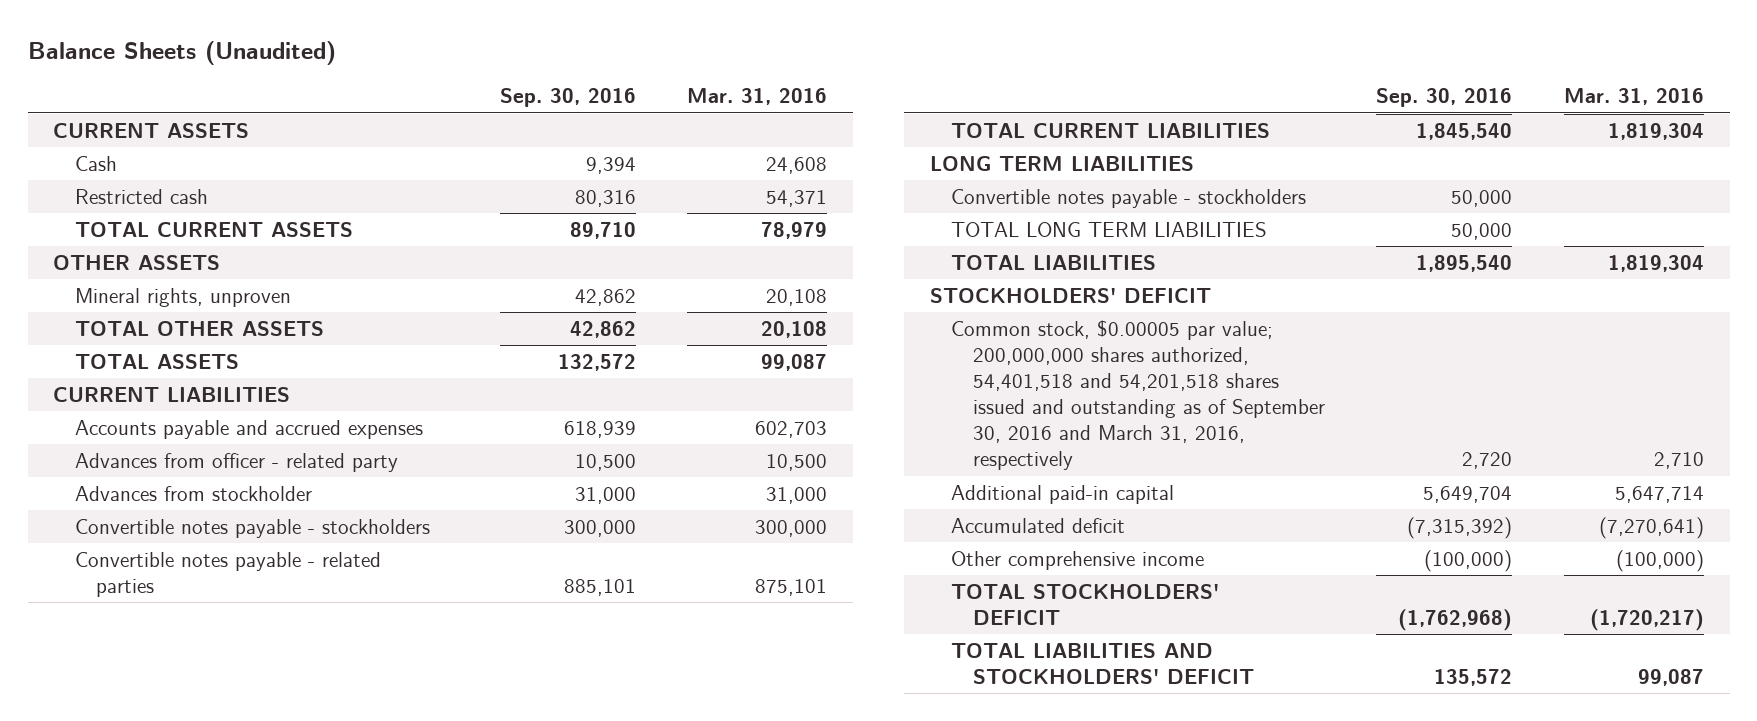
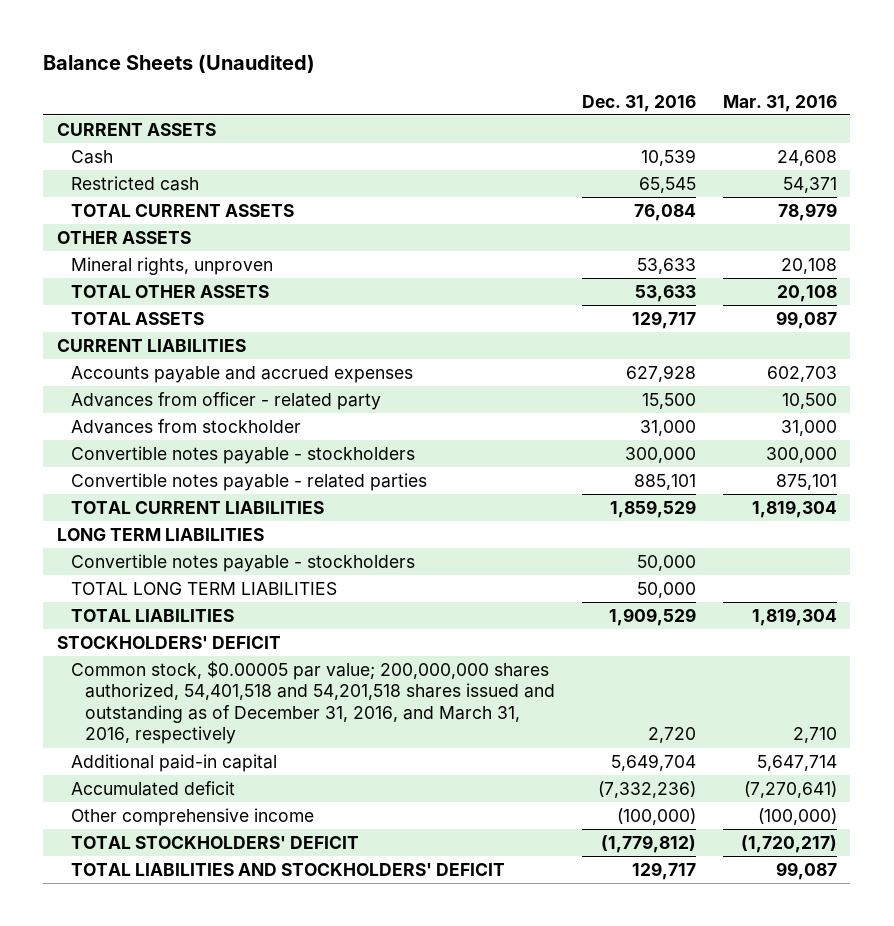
- | Sep. 30, 2016 | Mar. 31, 2016
+ | Dec. 31, 2016 | Mar. 31, 2016
- Common stock, $0.00005 par value; 200,000,000 shares authorized, 54,401,518 and 54,201,518 shares issued and outstanding as of September 30, 2016 and March 31, 2016, respectively | 2,720 | 2,710
+ Common stock, $0.00005 par value; 200,000,000 shares authorized, 54,401,518 and 54,201,518 shares issued and outstanding as of December 31, 2016, and March 31, 2016, respectively | 2,720 | 2,710

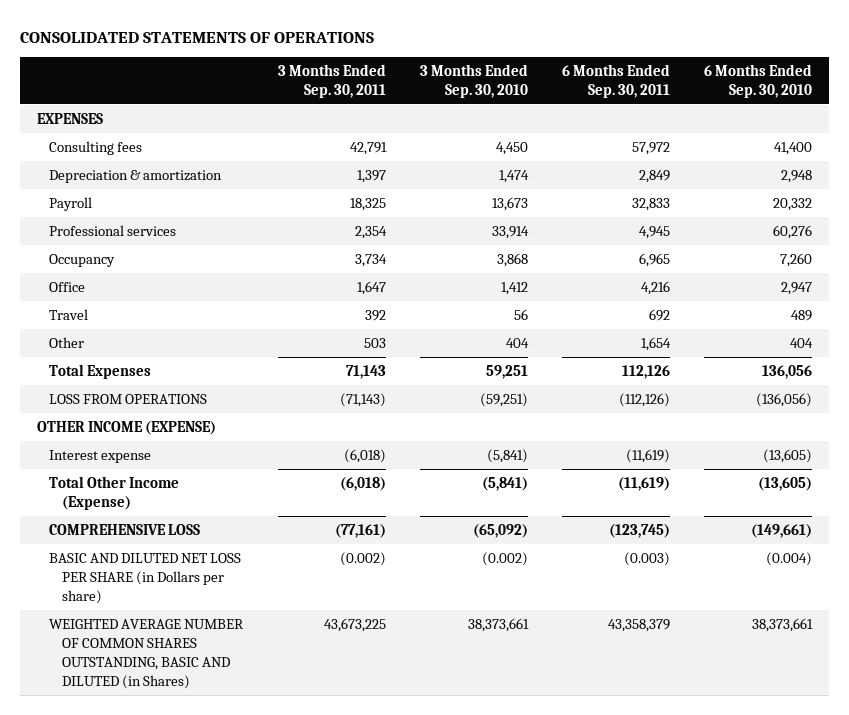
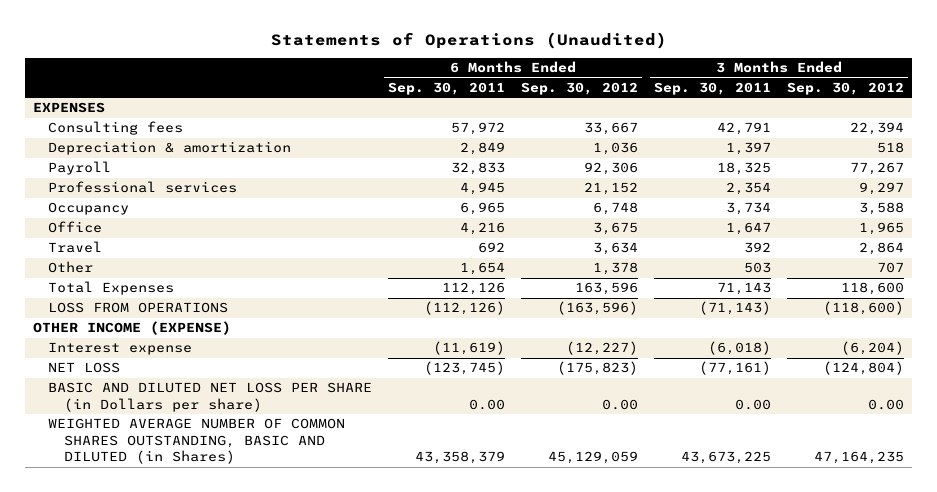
- CONSOLIDATED STATEMENTS OF OPERATIONS
+ Statements of Operations (Unaudited)
- | 3 Months Ended Sep. 30, 2011 | 3 Months Ended Sep. 30, 2010 | 6 Months Ended Sep. 30, 2011 | 6 Months Ended Sep. 30, 2010
+ | 6 Months Ended Sep. 30, 2011 | 6 Months Ended Sep. 30, 2012 | 3 Months Ended Sep. 30, 2011 | 3 Months Ended Sep. 30, 2012
- Total Other Income (Expense) | (6,018) | (5,841) | (11,619) | (13,605)
- COMPREHENSIVE LOSS | (77,161) | (65,092) | (123,745) | (149,661)
- BASIC AND DILUTED NET LOSS PER SHARE (in Dollars per share) | (0.002) | (0.002) | (0.003) | (0.004)
+ NET LOSS | (123,745) | (175,823) | (77,161) | (124,804)
+ BASIC AND DILUTED NET LOSS PER SHARE (in Dollars per share) | 0.00 | 0.00 | 0.00 | 0.00

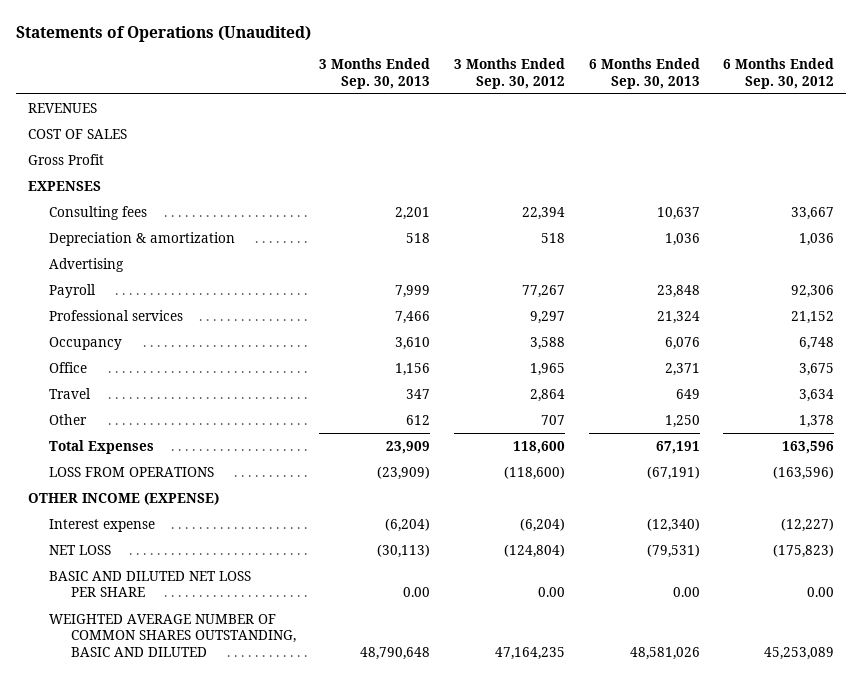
- | 6 Months Ended Sep. 30, 2011 | 6 Months Ended Sep. 30, 2012 | 3 Months Ended Sep. 30, 2011 | 3 Months Ended Sep. 30, 2012
+ | 3 Months Ended Sep. 30, 2013 | 3 Months Ended Sep. 30, 2012 | 6 Months Ended Sep. 30, 2013 | 6 Months Ended Sep. 30, 2012
+ REVENUES
+ COST OF SALES
+ Gross Profit
+ Advertising
- BASIC AND DILUTED NET LOSS PER SHARE (in Dollars per share) | 0.00 | 0.00 | 0.00 | 0.00
- WEIGHTED AVERAGE NUMBER OF COMMON SHARES OUTSTANDING, BASIC AND DILUTED (in Shares) | 43,358,379 | 45,129,059 | 43,673,225 | 47,164,235
+ BASIC AND DILUTED NET LOSS PER SHARE | 0.00 | 0.00 | 0.00 | 0.00
+ WEIGHTED AVERAGE NUMBER OF COMMON SHARES OUTSTANDING, BASIC AND DILUTED | 48,790,648 | 47,164,235 | 48,581,026 | 45,253,089

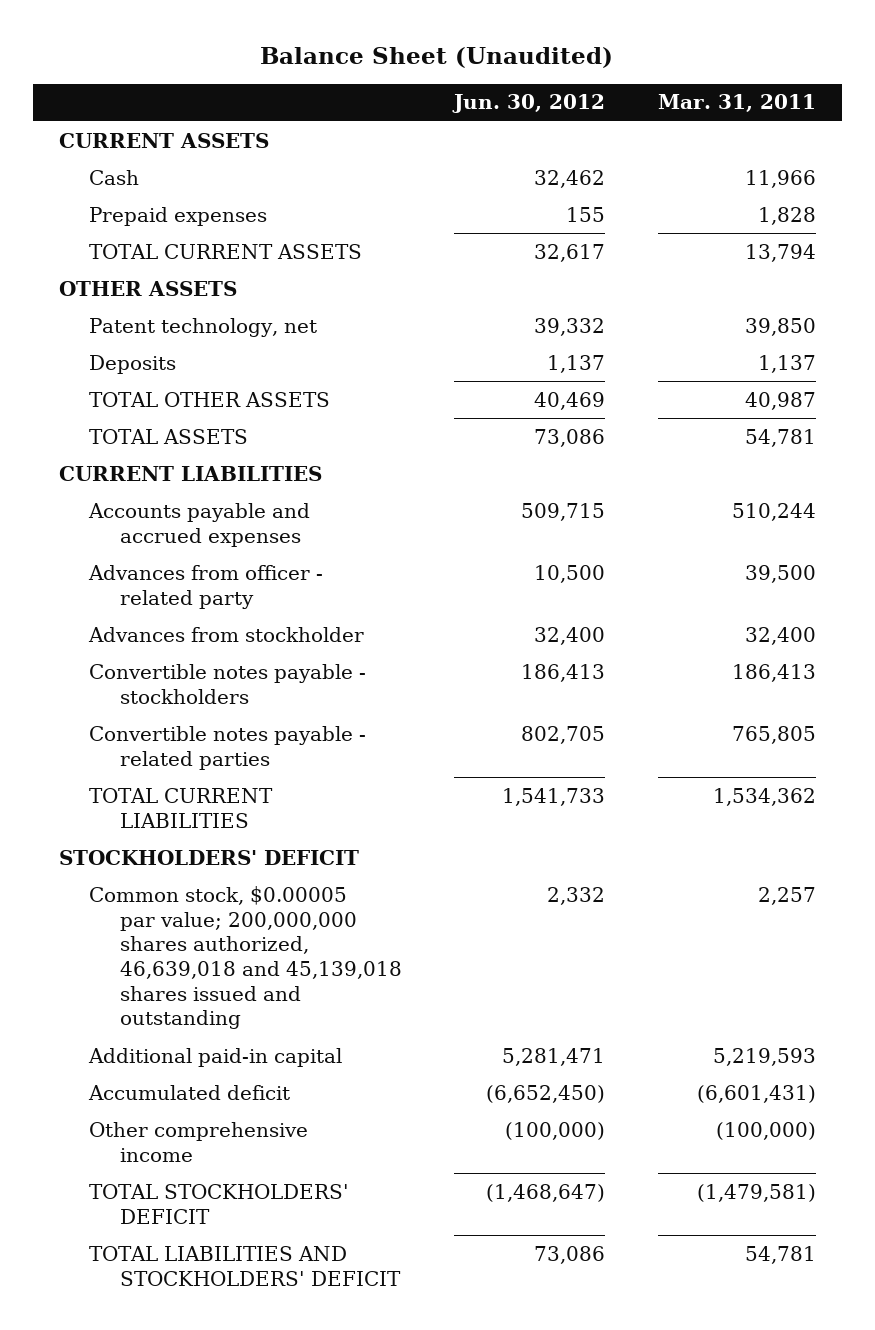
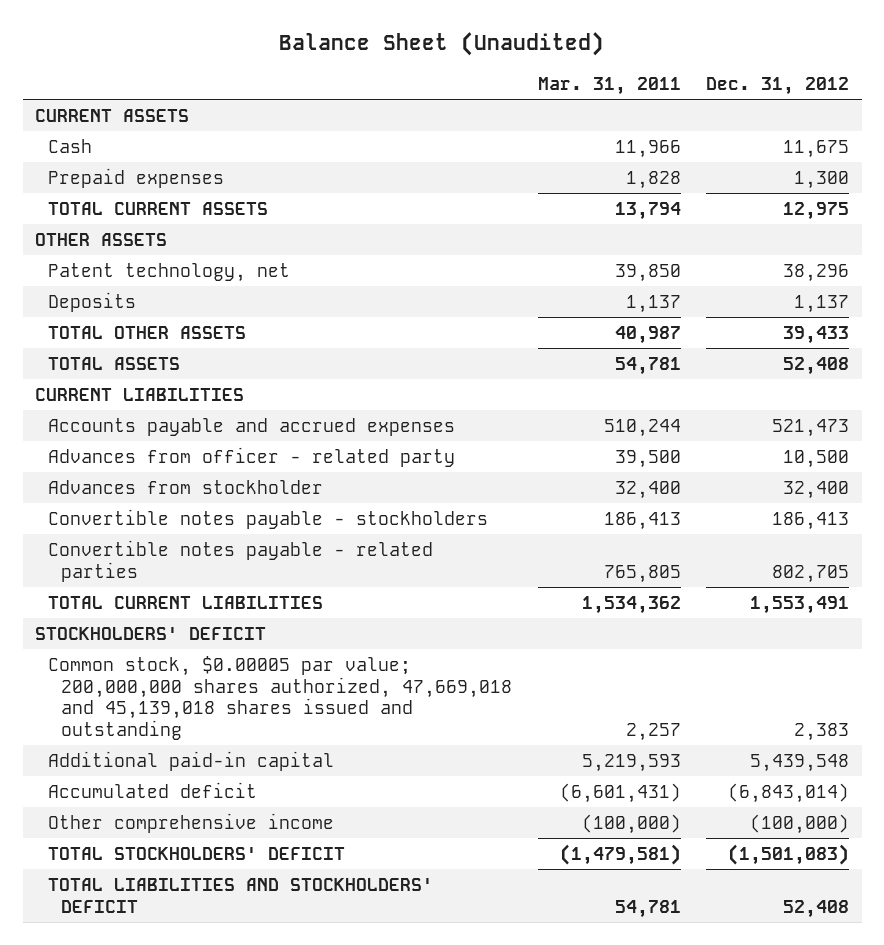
- | Jun. 30, 2012 | Mar. 31, 2011
+ | Mar. 31, 2011 | Dec. 31, 2012
- Common stock, $0.00005 par value; 200,000,000 shares authorized, 46,639,018 and 45,139,018 shares issued and outstanding | 2,332 | 2,257
+ Common stock, $0.00005 par value; 200,000,000 shares authorized, 47,669,018 and 45,139,018 shares issued and outstanding | 2,257 | 2,383

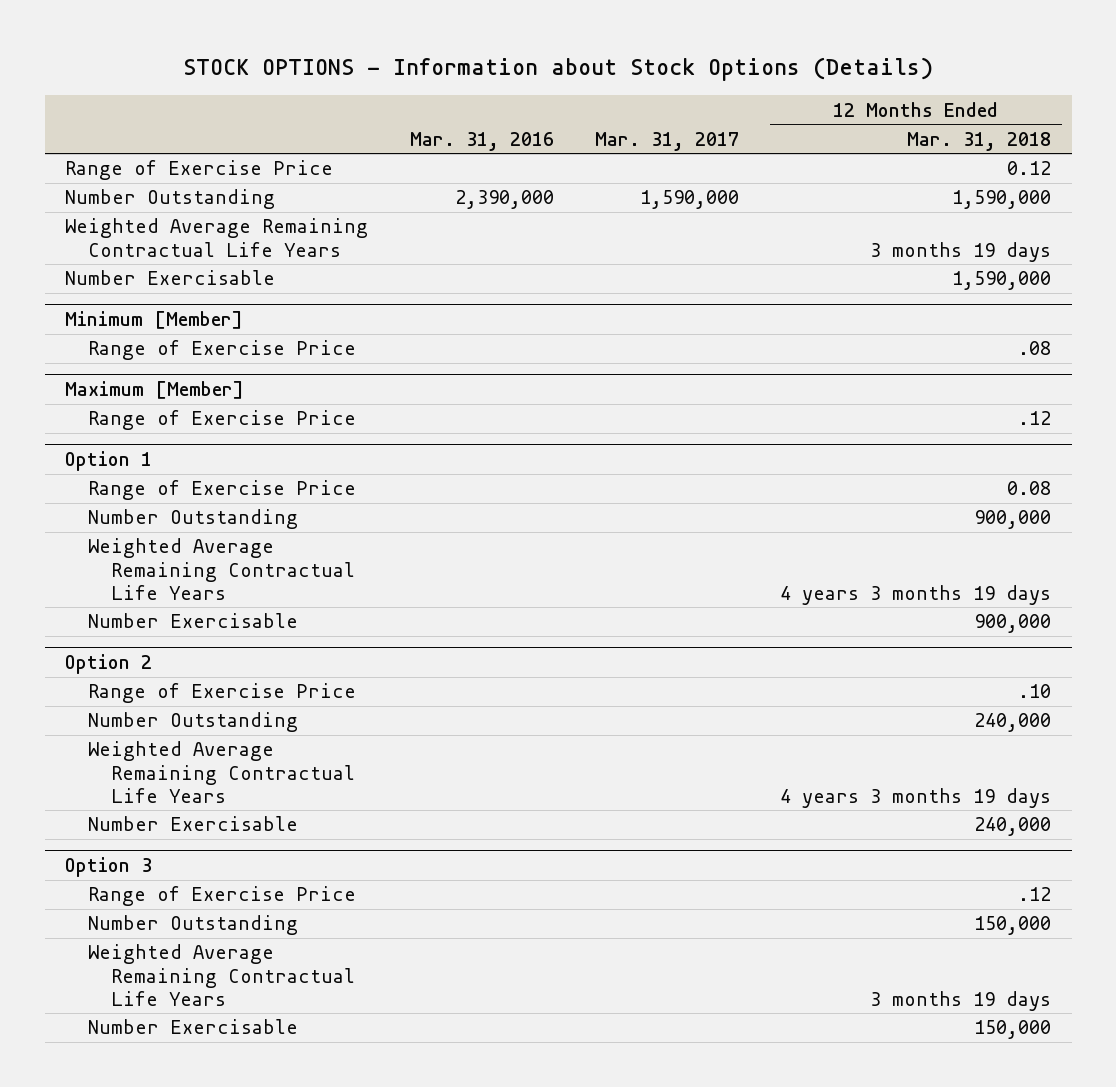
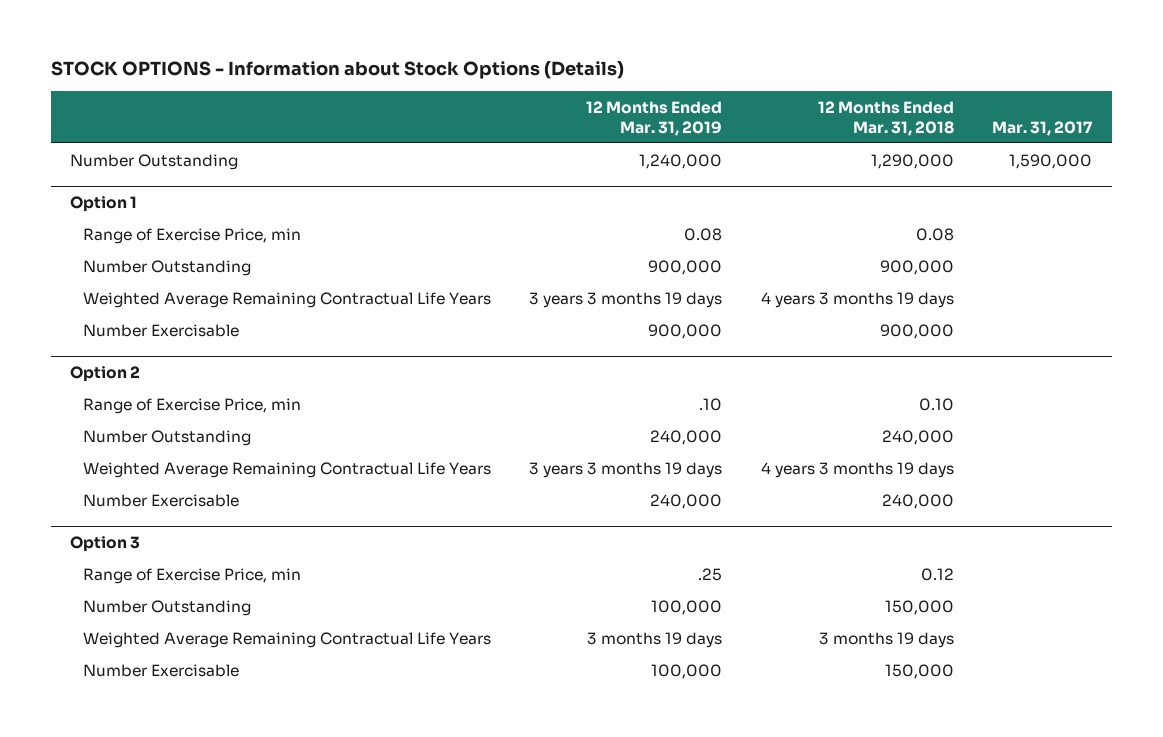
- | Mar. 31, 2016 | Mar. 31, 2017 | 12 Months Ended Mar. 31, 2018
+ | 12 Months Ended Mar. 31, 2019 | 12 Months Ended Mar. 31, 2018 | Mar. 31, 2017
- Range of Exercise Price | | | 0.12
- Number Outstanding | 2,390,000 | 1,590,000 | 1,590,000
- Weighted Average Remaining Contractual Life Years | | | 3 months 19 days
- Number Exercisable | | | 1,590,000
- Minimum [Member]
- Range of Exercise Price | | | .08
- Maximum [Member]
- Range of Exercise Price | | | .12
+ Number Outstanding | 1,240,000 | 1,290,000 | 1,590,000
@ Option 1
- Range of Exercise Price | | | 0.08
+ Range of Exercise Price, min | 0.08 | 0.08 |
@ Option 2
- Range of Exercise Price | | | .10
+ Range of Exercise Price, min | .10 | 0.10 |
@ Option 3
- Range of Exercise Price | | | .12
+ Range of Exercise Price, min | .25 | 0.12 |

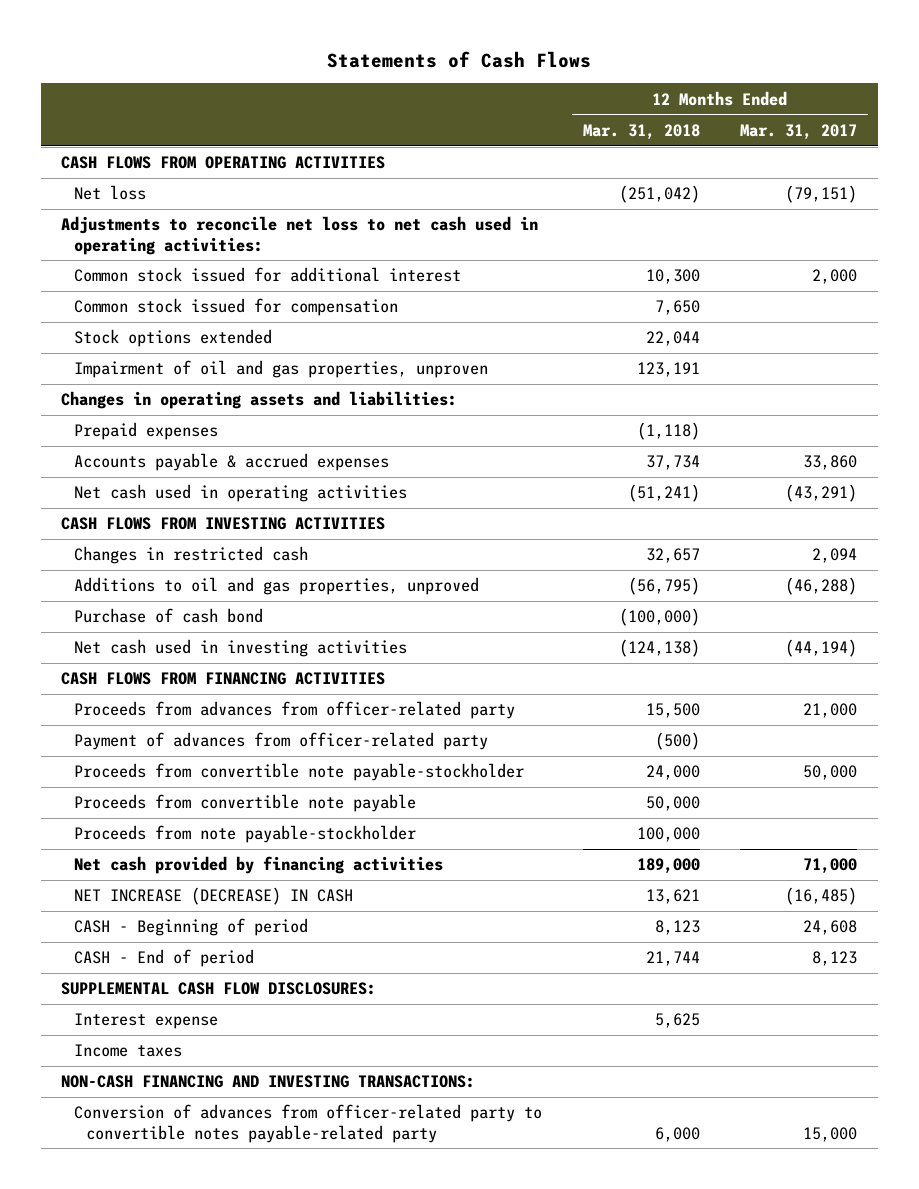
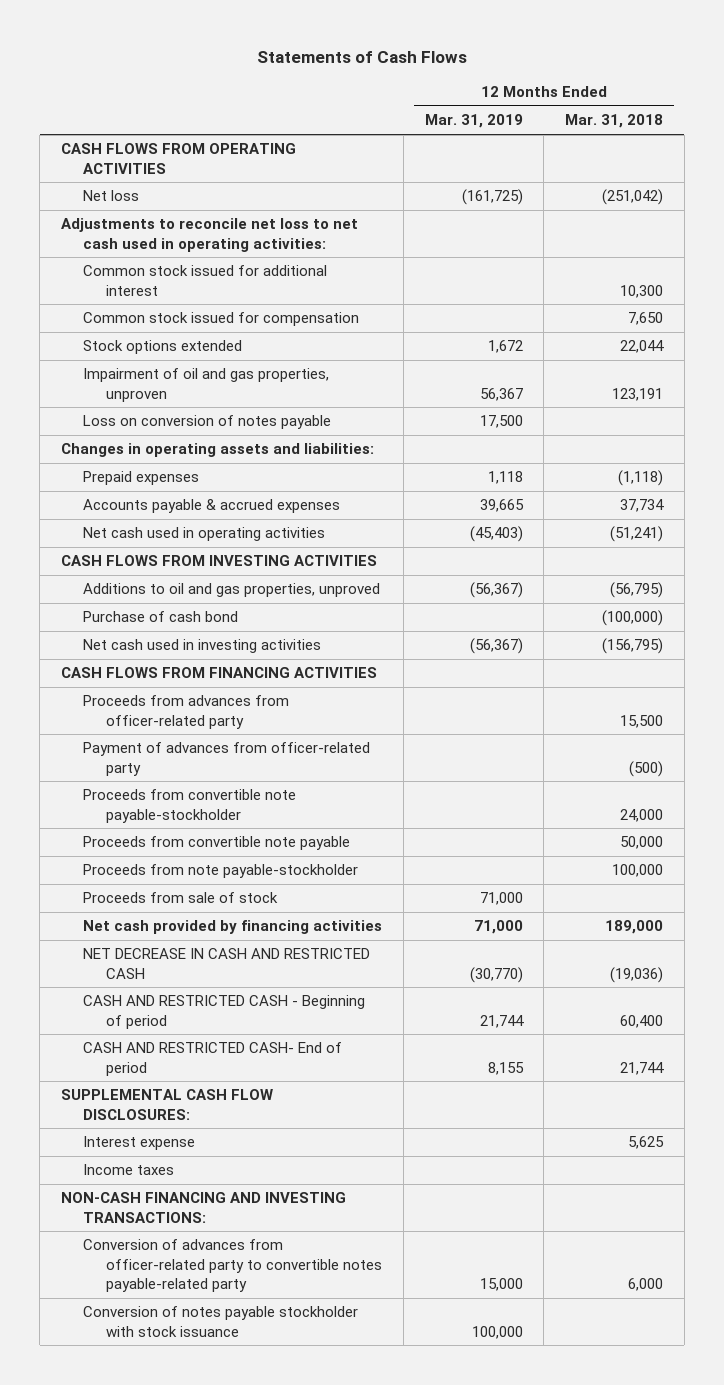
- | 12 Months Ended Mar. 31, 2018 | 12 Months Ended Mar. 31, 2017
+ | 12 Months Ended Mar. 31, 2019 | 12 Months Ended Mar. 31, 2018
+ Loss on conversion of notes payable | 17,500 |
- Changes in restricted cash | 32,657 | 2,094
- Net cash used in investing activities | (124,138) | (44,194)
+ Net cash used in investing activities | (56,367) | (156,795)
+ Proceeds from sale of stock | 71,000 |
- NET INCREASE (DECREASE) IN CASH | 13,621 | (16,485)
- CASH - Beginning of period | 8,123 | 24,608
- CASH - End of period | 21,744 | 8,123
+ NET DECREASE IN CASH AND RESTRICTED CASH | (30,770) | (19,036)
+ CASH AND RESTRICTED CASH - Beginning of period | 21,744 | 60,400
+ CASH AND RESTRICTED CASH- End of period | 8,155 | 21,744
+ Conversion of notes payable stockholder with stock issuance | 100,000 |

